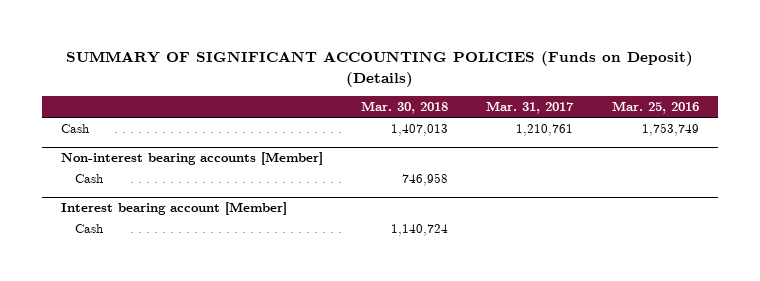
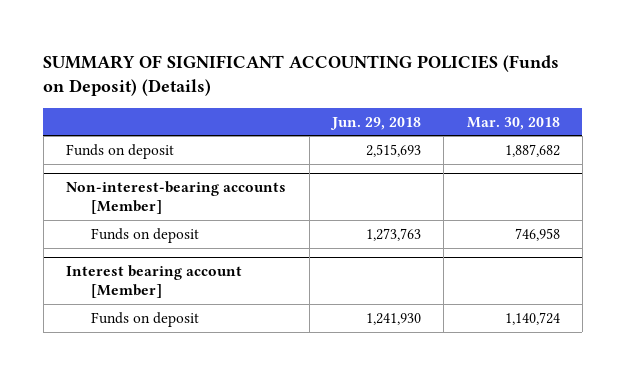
- | Mar. 30, 2018 | Mar. 31, 2017 | Mar. 25, 2016
+ | Jun. 29, 2018 | Mar. 30, 2018
- Cash | 1,407,013 | 1,210,761 | 1,753,749
- Non-interest bearing accounts [Member]
- Cash | 746,958 | |
+ Funds on deposit | 2,515,693 | 1,887,682
+ Non-interest-bearing accounts [Member]
+ Funds on deposit | 1,273,763 | 746,958
@ Interest bearing account [Member]
- Cash | 1,140,724 | |
+ Funds on deposit | 1,241,930 | 1,140,724

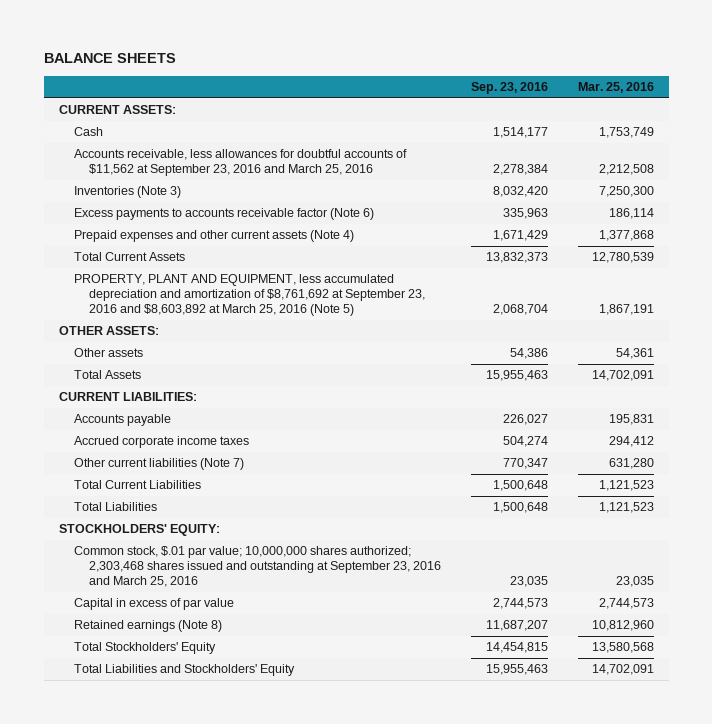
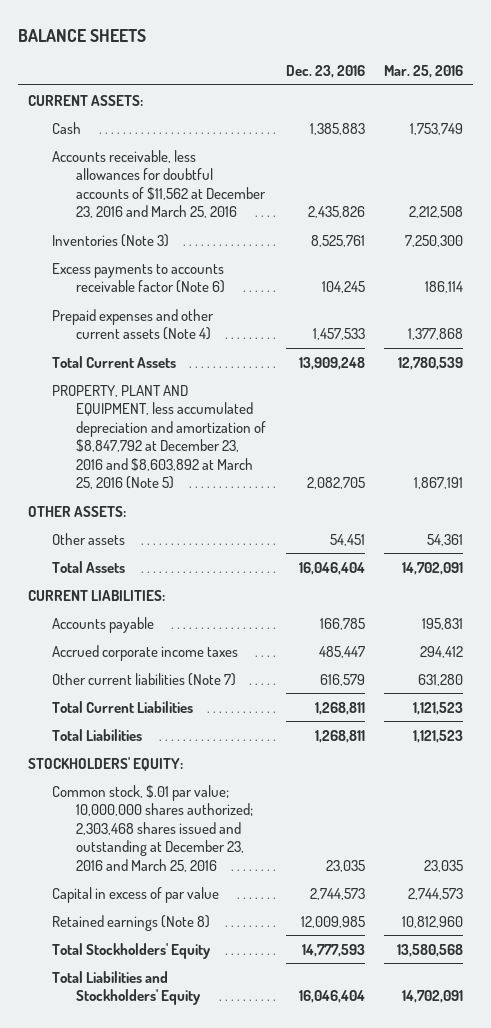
- | Sep. 23, 2016 | Mar. 25, 2016
+ | Dec. 23, 2016 | Mar. 25, 2016
- Accounts receivable, less allowances for doubtful accounts of $11,562 at September 23, 2016 and March 25, 2016 | 2,278,384 | 2,212,508
+ Accounts receivable, less allowances for doubtful accounts of $11,562 at December 23, 2016 and March 25, 2016 | 2,435,826 | 2,212,508
- PROPERTY, PLANT AND EQUIPMENT, less accumulated depreciation and amortization of $8,761,692 at September 23, 2016 and $8,603,892 at March 25, 2016 (Note 5) | 2,068,704 | 1,867,191
+ PROPERTY, PLANT AND EQUIPMENT, less accumulated depreciation and amortization of $8,847,792 at December 23, 2016 and $8,603,892 at March 25, 2016 (Note 5) | 2,082,705 | 1,867,191
- Common stock, $.01 par value; 10,000,000 shares authorized; 2,303,468 shares issued and outstanding at September 23, 2016 and March 25, 2016 | 23,035 | 23,035
+ Common stock, $.01 par value; 10,000,000 shares authorized; 2,303,468 shares issued and outstanding at December 23, 2016 and March 25, 2016 | 23,035 | 23,035

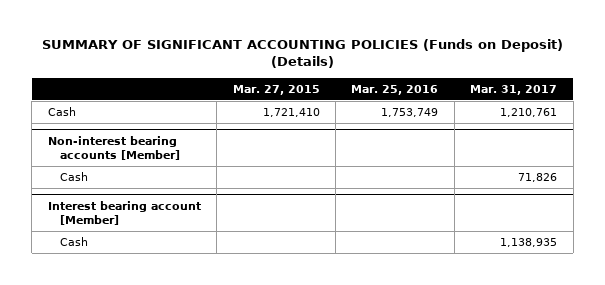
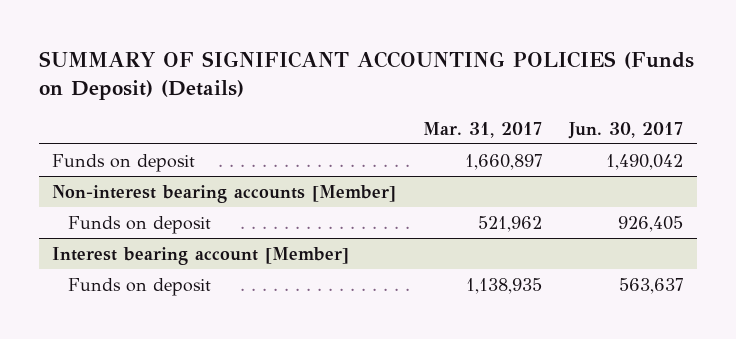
- | Mar. 27, 2015 | Mar. 25, 2016 | Mar. 31, 2017
+ | Mar. 31, 2017 | Jun. 30, 2017
- Cash | 1,721,410 | 1,753,749 | 1,210,761
+ Funds on deposit | 1,660,897 | 1,490,042
@ Non-interest bearing accounts [Member]
- Cash | | | 71,826
+ Funds on deposit | 521,962 | 926,405
@ Interest bearing account [Member]
- Cash | | | 1,138,935
+ Funds on deposit | 1,138,935 | 563,637

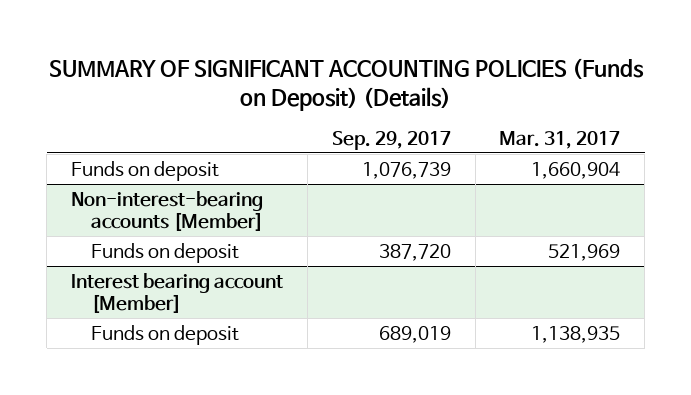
- | Mar. 31, 2017 | Jun. 30, 2017
+ | Sep. 29, 2017 | Mar. 31, 2017
- Funds on deposit | 1,660,897 | 1,490,042
- Non-interest bearing accounts [Member]
- Funds on deposit | 521,962 | 926,405
+ Funds on deposit | 1,076,739 | 1,660,904
+ Non-interest-bearing accounts [Member]
+ Funds on deposit | 387,720 | 521,969

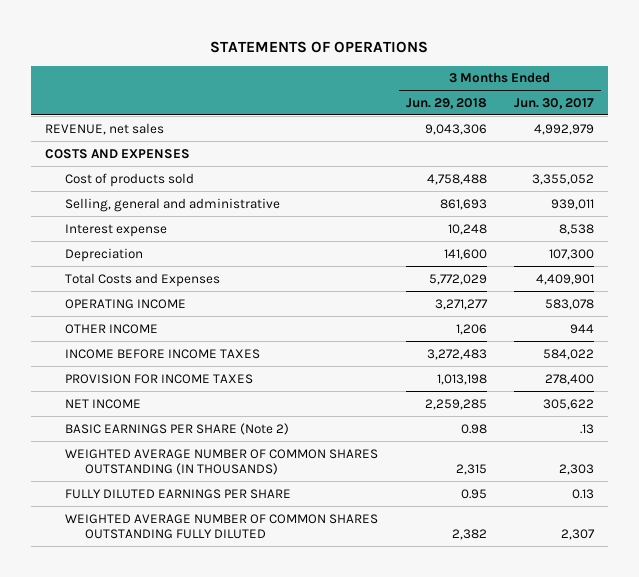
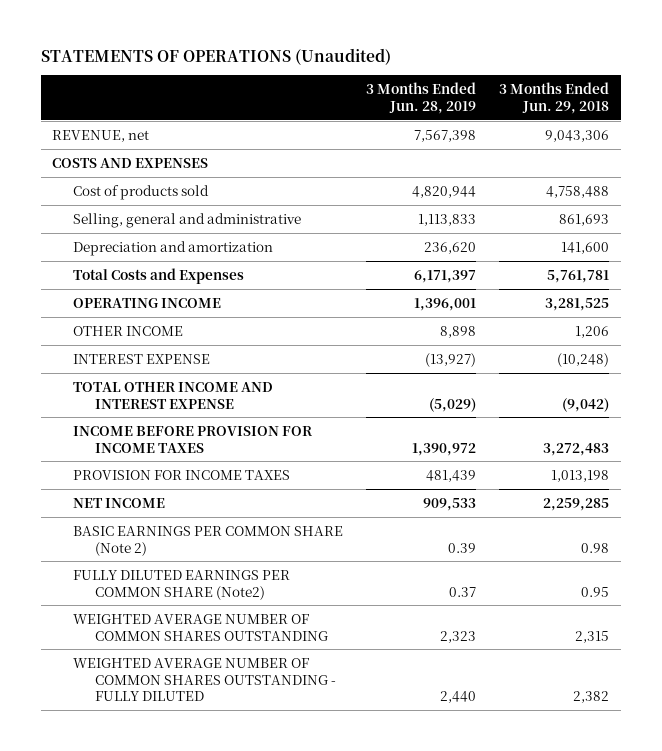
- STATEMENTS OF OPERATIONS
+ STATEMENTS OF OPERATIONS (Unaudited)
- | 3 Months Ended Jun. 29, 2018 | 3 Months Ended Jun. 30, 2017
+ | 3 Months Ended Jun. 28, 2019 | 3 Months Ended Jun. 29, 2018
- REVENUE, net sales | 9,043,306 | 4,992,979
+ REVENUE, net | 7,567,398 | 9,043,306
- Interest expense | 10,248 | 8,538
- Depreciation | 141,600 | 107,300
- Total Costs and Expenses | 5,772,029 | 4,409,901
- OPERATING INCOME | 3,271,277 | 583,078
+ Depreciation and amortization | 236,620 | 141,600
+ Total Costs and Expenses | 6,171,397 | 5,761,781
+ OPERATING INCOME | 1,396,001 | 3,281,525
- INCOME BEFORE INCOME TAXES | 3,272,483 | 584,022
+ INTEREST EXPENSE | (13,927) | (10,248)
+ TOTAL OTHER INCOME AND INTEREST EXPENSE | (5,029) | (9,042)
+ INCOME BEFORE PROVISION FOR INCOME TAXES | 1,390,972 | 3,272,483
- BASIC EARNINGS PER SHARE (Note 2) | 0.98 | .13
- WEIGHTED AVERAGE NUMBER OF COMMON SHARES OUTSTANDING (IN THOUSANDS) | 2,315 | 2,303
- FULLY DILUTED EARNINGS PER SHARE | 0.95 | 0.13
- WEIGHTED AVERAGE NUMBER OF COMMON SHARES OUTSTANDING FULLY DILUTED | 2,382 | 2,307
+ BASIC EARNINGS PER COMMON SHARE (Note 2) | 0.39 | 0.98
+ FULLY DILUTED EARNINGS PER COMMON SHARE (Note2) | 0.37 | 0.95
+ WEIGHTED AVERAGE NUMBER OF COMMON SHARES OUTSTANDING | 2,323 | 2,315
+ WEIGHTED AVERAGE NUMBER OF COMMON SHARES OUTSTANDING - FULLY DILUTED | 2,440 | 2,382

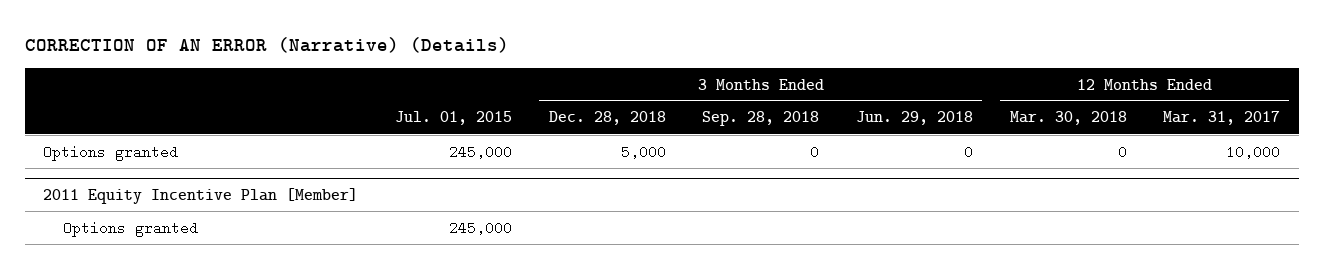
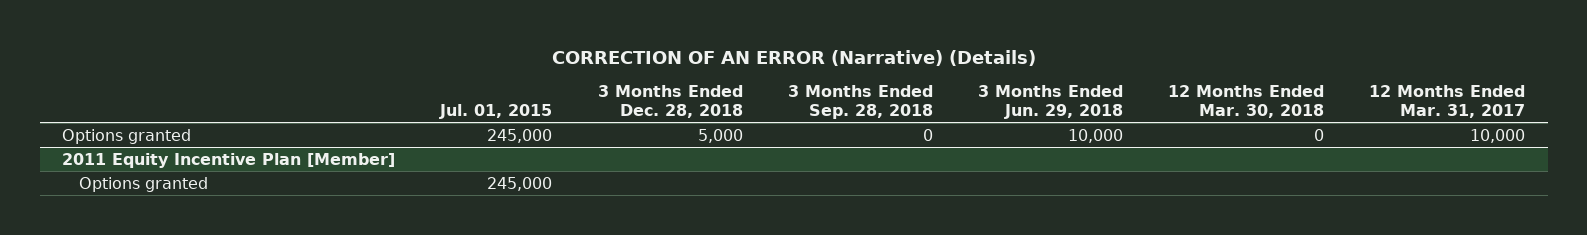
- Options granted | 245,000 | 5,000 | 0 | 0 | 0 | 10,000
+ Options granted | 245,000 | 5,000 | 0 | 10,000 | 0 | 10,000

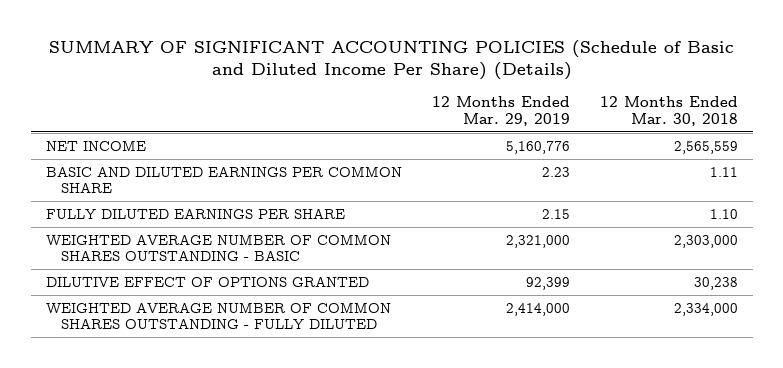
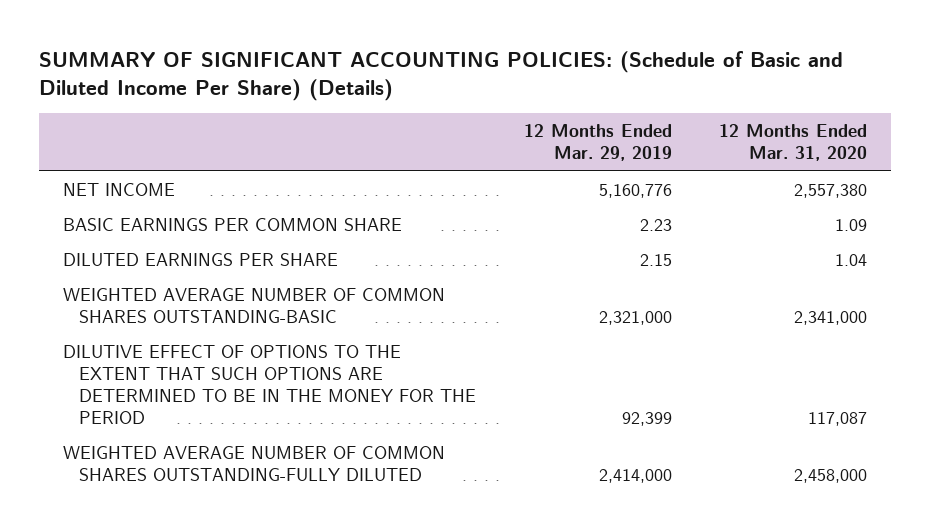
- SUMMARY OF SIGNIFICANT ACCOUNTING POLICIES (Schedule of Basic and Diluted Income Per Share) (Details)
+ SUMMARY OF SIGNIFICANT ACCOUNTING POLICIES: (Schedule of Basic and Diluted Income Per Share) (Details)
- | 12 Months Ended Mar. 29, 2019 | 12 Months Ended Mar. 30, 2018
+ | 12 Months Ended Mar. 29, 2019 | 12 Months Ended Mar. 31, 2020
- BASIC AND DILUTED EARNINGS PER COMMON SHARE | 2.23 | 1.11
- FULLY DILUTED EARNINGS PER SHARE | 2.15 | 1.10
- WEIGHTED AVERAGE NUMBER OF COMMON SHARES OUTSTANDING - BASIC | 2,321,000 | 2,303,000
- DILUTIVE EFFECT OF OPTIONS GRANTED | 92,399 | 30,238
- WEIGHTED AVERAGE NUMBER OF COMMON SHARES OUTSTANDING - FULLY DILUTED | 2,414,000 | 2,334,000
+ BASIC EARNINGS PER COMMON SHARE | 2.23 | 1.09
+ DILUTED EARNINGS PER SHARE | 2.15 | 1.04
+ WEIGHTED AVERAGE NUMBER OF COMMON SHARES OUTSTANDING-BASIC | 2,321,000 | 2,341,000
+ DILUTIVE EFFECT OF OPTIONS TO THE EXTENT THAT SUCH OPTIONS ARE DETERMINED TO BE IN THE MONEY FOR THE PERIOD | 92,399 | 117,087
+ WEIGHTED AVERAGE NUMBER OF COMMON SHARES OUTSTANDING-FULLY DILUTED | 2,414,000 | 2,458,000

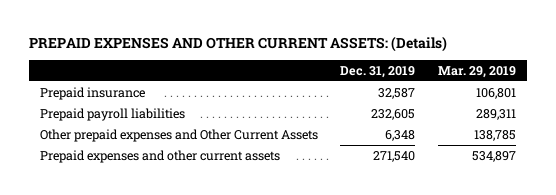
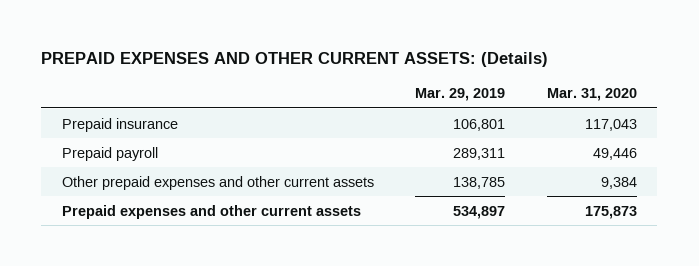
- | Dec. 31, 2019 | Mar. 29, 2019
+ | Mar. 29, 2019 | Mar. 31, 2020
- Prepaid payroll liabilities | 232,605 | 289,311
- Other prepaid expenses and Other Current Assets | 6,348 | 138,785
+ Prepaid payroll | 289,311 | 49,446
+ Other prepaid expenses and other current assets | 138,785 | 9,384

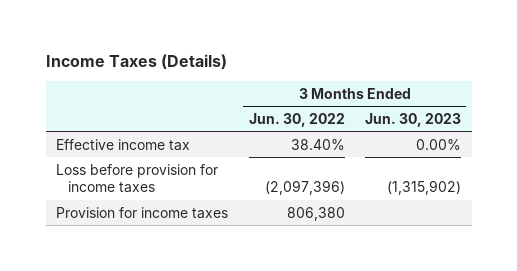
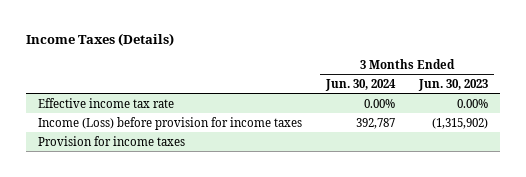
- | 3 Months Ended Jun. 30, 2022 | 3 Months Ended Jun. 30, 2023
+ | 3 Months Ended Jun. 30, 2024 | 3 Months Ended Jun. 30, 2023
- Effective income tax | 38.40% | 0.00%
- Loss before provision for income taxes | (2,097,396) | (1,315,902)
+ Effective income tax rate | 0.00% | 0.00%
+ Income (Loss) before provision for income taxes | 392,787 | (1,315,902)

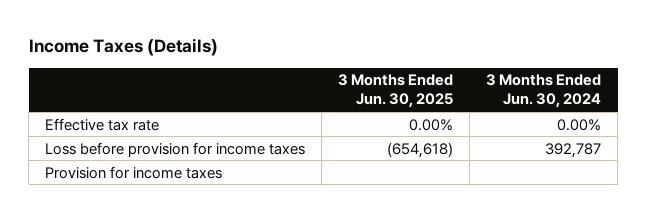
- | 3 Months Ended Jun. 30, 2024 | 3 Months Ended Jun. 30, 2023
+ | 3 Months Ended Jun. 30, 2025 | 3 Months Ended Jun. 30, 2024
- Effective income tax rate | 0.00% | 0.00%
- Income (Loss) before provision for income taxes | 392,787 | (1,315,902)
+ Effective tax rate | 0.00% | 0.00%
+ Loss before provision for income taxes | (654,618) | 392,787

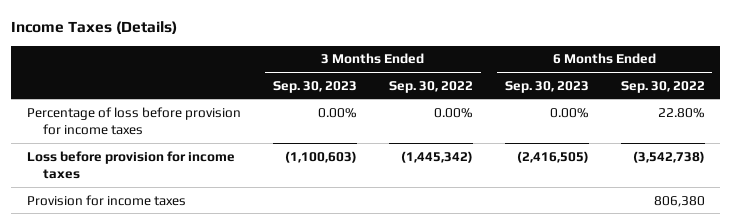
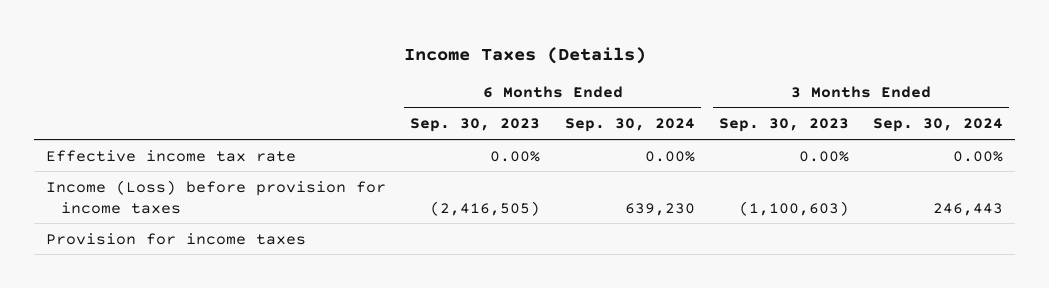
- | 3 Months Ended Sep. 30, 2023 | 3 Months Ended Sep. 30, 2022 | 6 Months Ended Sep. 30, 2023 | 6 Months Ended Sep. 30, 2022
+ | 6 Months Ended Sep. 30, 2023 | 6 Months Ended Sep. 30, 2024 | 3 Months Ended Sep. 30, 2023 | 3 Months Ended Sep. 30, 2024
- Percentage of loss before provision for income taxes | 0.00% | 0.00% | 0.00% | 22.80%
- Loss before provision for income taxes | (1,100,603) | (1,445,342) | (2,416,505) | (3,542,738)
+ Effective income tax rate | 0.00% | 0.00% | 0.00% | 0.00%
+ Income (Loss) before provision for income taxes | (2,416,505) | 639,230 | (1,100,603) | 246,443

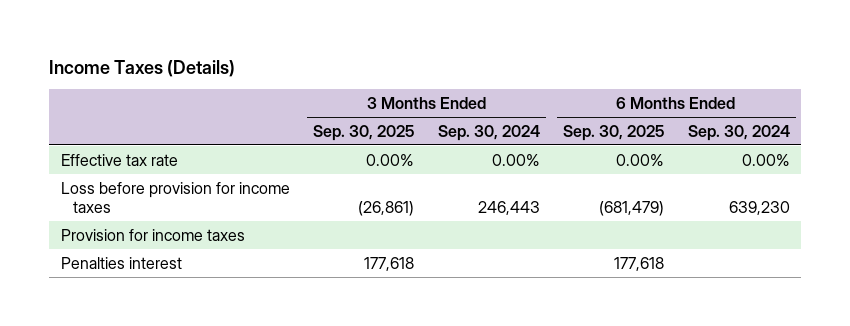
- | 6 Months Ended Sep. 30, 2023 | 6 Months Ended Sep. 30, 2024 | 3 Months Ended Sep. 30, 2023 | 3 Months Ended Sep. 30, 2024
+ | 3 Months Ended Sep. 30, 2025 | 3 Months Ended Sep. 30, 2024 | 6 Months Ended Sep. 30, 2025 | 6 Months Ended Sep. 30, 2024
- Effective income tax rate | 0.00% | 0.00% | 0.00% | 0.00%
- Income (Loss) before provision for income taxes | (2,416,505) | 639,230 | (1,100,603) | 246,443
+ Effective tax rate | 0.00% | 0.00% | 0.00% | 0.00%
+ Loss before provision for income taxes | (26,861) | 246,443 | (681,479) | 639,230
+ Penalties interest | 177,618 | | 177,618 |

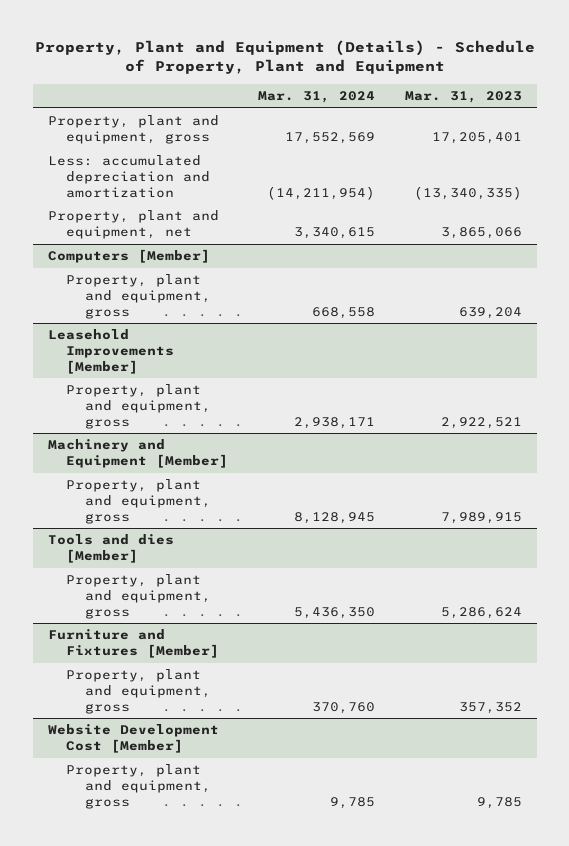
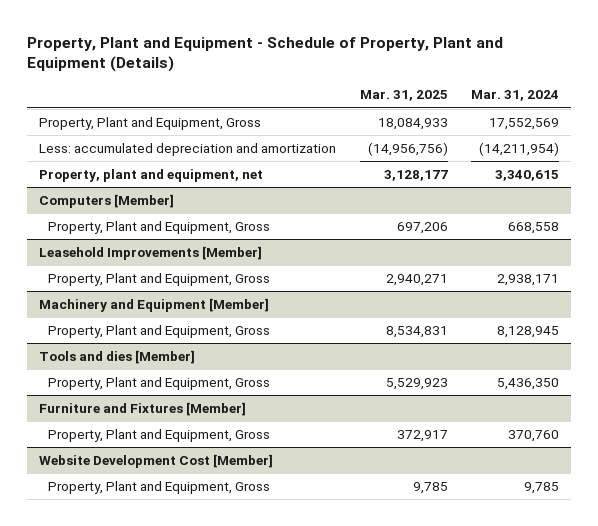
- Property, Plant and Equipment (Details) - Schedule of Property, Plant and Equipment
+ Property, Plant and Equipment - Schedule of Property, Plant and Equipment (Details)
- | Mar. 31, 2024 | Mar. 31, 2023
+ | Mar. 31, 2025 | Mar. 31, 2024
- Property, plant and equipment, gross | 17,552,569 | 17,205,401
+ Property, Plant and Equipment, Gross | 18,084,933 | 17,552,569
@ Computers [Member]
- Property, plant and equipment, gross | 668,558 | 639,204
+ Property, Plant and Equipment, Gross | 697,206 | 668,558
@ Leasehold Improvements [Member]
- Property, plant and equipment, gross | 2,938,171 | 2,922,521
+ Property, Plant and Equipment, Gross | 2,940,271 | 2,938,171
@ Machinery and Equipment [Member]
- Property, plant and equipment, gross | 8,128,945 | 7,989,915
+ Property, Plant and Equipment, Gross | 8,534,831 | 8,128,945
@ Tools and dies [Member]
- Property, plant and equipment, gross | 5,436,350 | 5,286,624
+ Property, Plant and Equipment, Gross | 5,529,923 | 5,436,350
@ Furniture and Fixtures [Member]
- Property, plant and equipment, gross | 370,760 | 357,352
+ Property, Plant and Equipment, Gross | 372,917 | 370,760
@ Website Development Cost [Member]
- Property, plant and equipment, gross | 9,785 | 9,785
+ Property, Plant and Equipment, Gross | 9,785 | 9,785

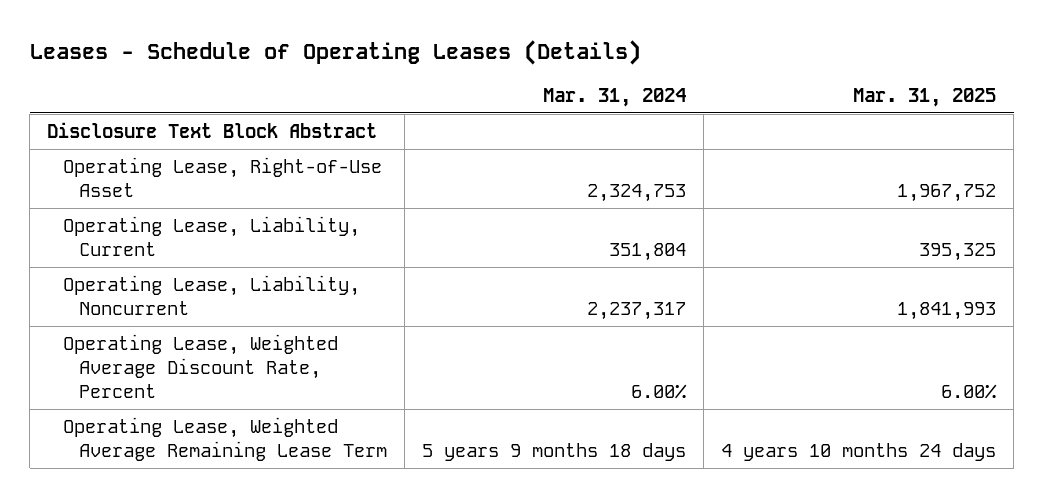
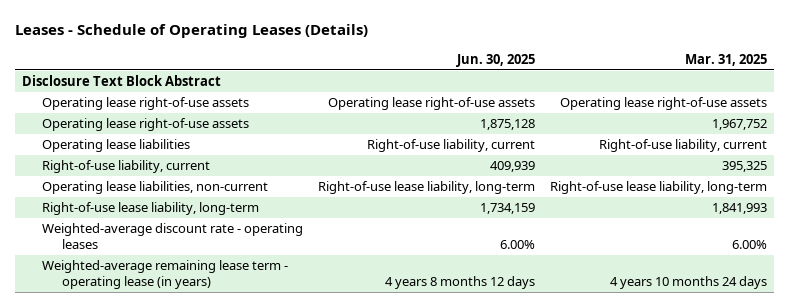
- | Mar. 31, 2024 | Mar. 31, 2025
+ | Jun. 30, 2025 | Mar. 31, 2025
- Operating Lease, Right-of-Use Asset | 2,324,753 | 1,967,752
- Operating Lease, Liability, Current | 351,804 | 395,325
- Operating Lease, Liability, Noncurrent | 2,237,317 | 1,841,993
- Operating Lease, Weighted Average Discount Rate, Percent | 6.00% | 6.00%
- Operating Lease, Weighted Average Remaining Lease Term | 5 years 9 months 18 days | 4 years 10 months 24 days
+ Operating lease right-of-use assets | Operating lease right-of-use assets | Operating lease right-of-use assets
+ Operating lease right-of-use assets | 1,875,128 | 1,967,752
+ Operating lease liabilities | Right-of-use liability, current | Right-of-use liability, current
+ Right-of-use liability, current | 409,939 | 395,325
+ Operating lease liabilities, non-current | Right-of-use lease liability, long-term | Right-of-use lease liability, long-term
+ Right-of-use lease liability, long-term | 1,734,159 | 1,841,993
+ Weighted-average discount rate - operating leases | 6.00% | 6.00%
+ Weighted-average remaining lease term - operating lease (in years) | 4 years 8 months 12 days | 4 years 10 months 24 days

